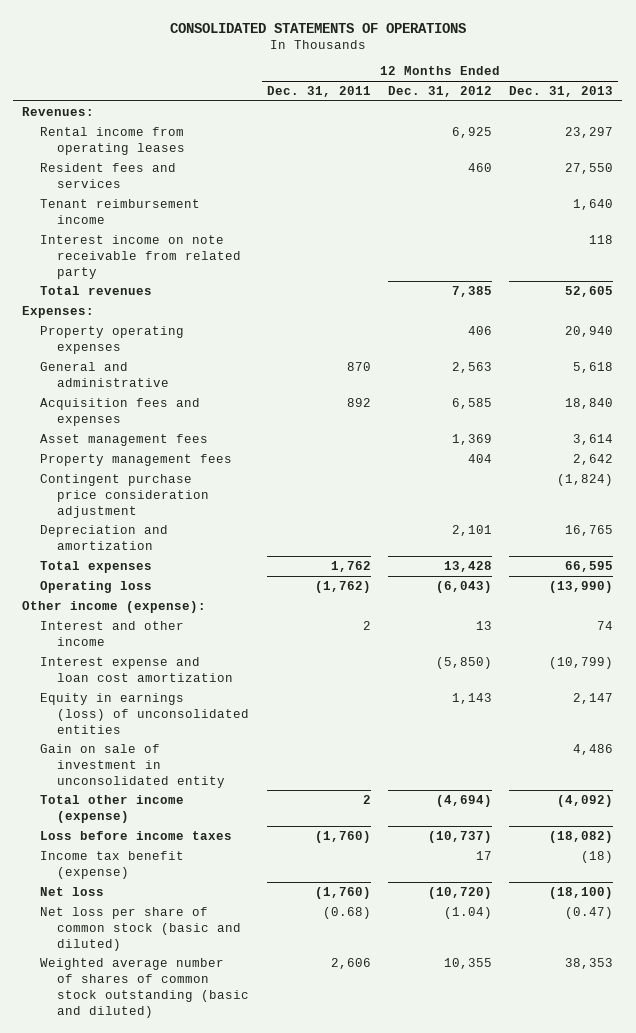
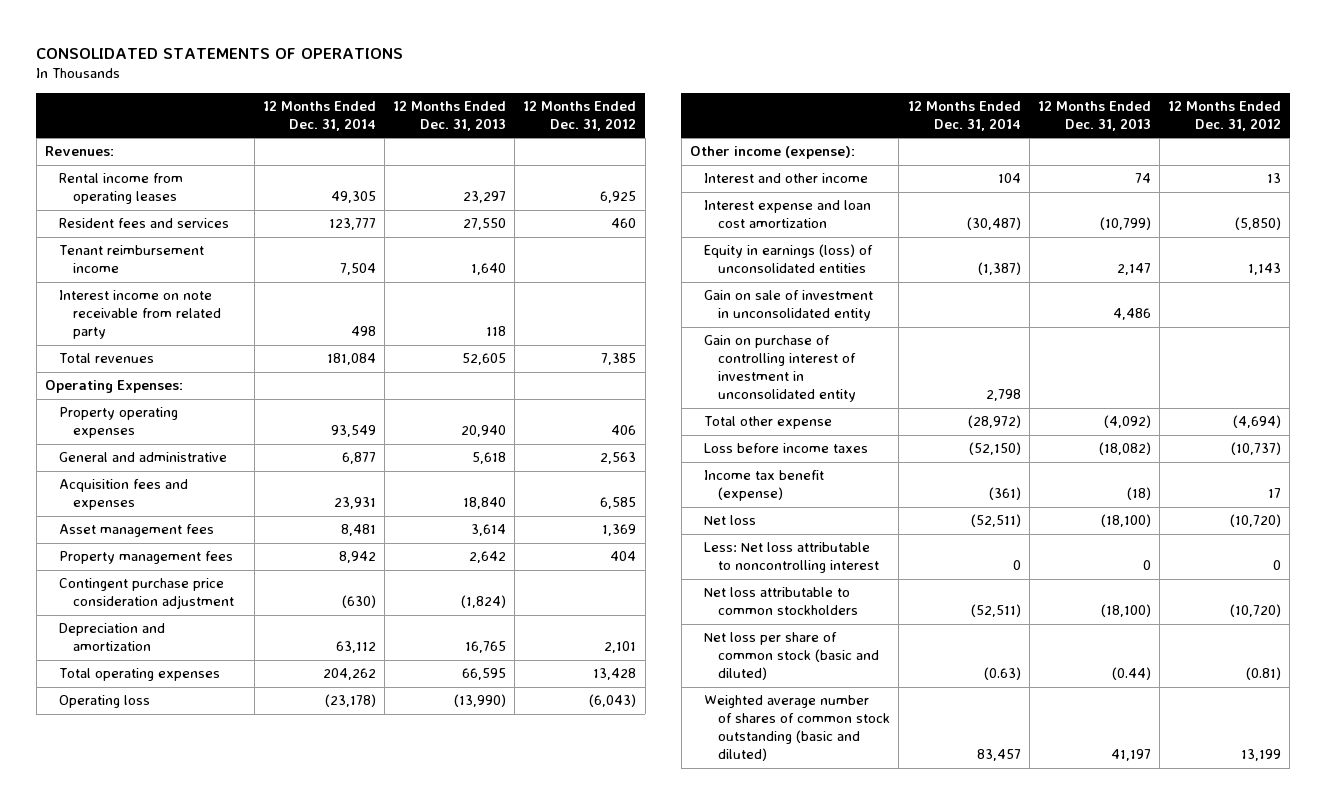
- | 12 Months Ended Dec. 31, 2011 | 12 Months Ended Dec. 31, 2012 | 12 Months Ended Dec. 31, 2013
+ | 12 Months Ended Dec. 31, 2014 | 12 Months Ended Dec. 31, 2013 | 12 Months Ended Dec. 31, 2012
- Expenses:
+ Operating Expenses:
- Total expenses | 1,762 | 13,428 | 66,595
+ Total operating expenses | 204,262 | 66,595 | 13,428
- Total other income (expense) | 2 | (4,694) | (4,092)
+ Gain on purchase of controlling interest of investment in unconsolidated entity | 2,798 | |
+ Total other expense | (28,972) | (4,092) | (4,694)
- Net loss per share of common stock (basic and diluted) | (0.68) | (1.04) | (0.47)
- Weighted average number of shares of common stock outstanding (basic and diluted) | 2,606 | 10,355 | 38,353
+ Less: Net loss attributable to noncontrolling interest | 0 | 0 | 0
+ Net loss attributable to common stockholders | (52,511) | (18,100) | (10,720)
+ Net loss per share of common stock (basic and diluted) | (0.63) | (0.44) | (0.81)
+ Weighted average number of shares of common stock outstanding (basic and diluted) | 83,457 | 41,197 | 13,199

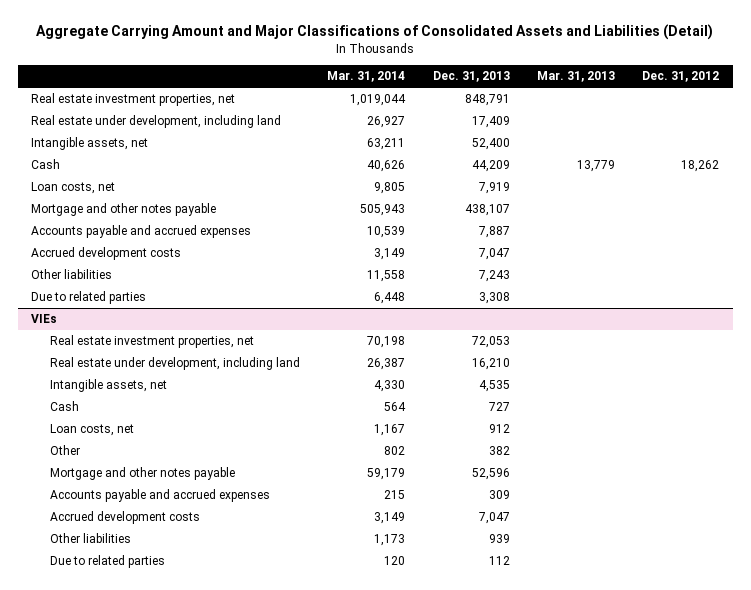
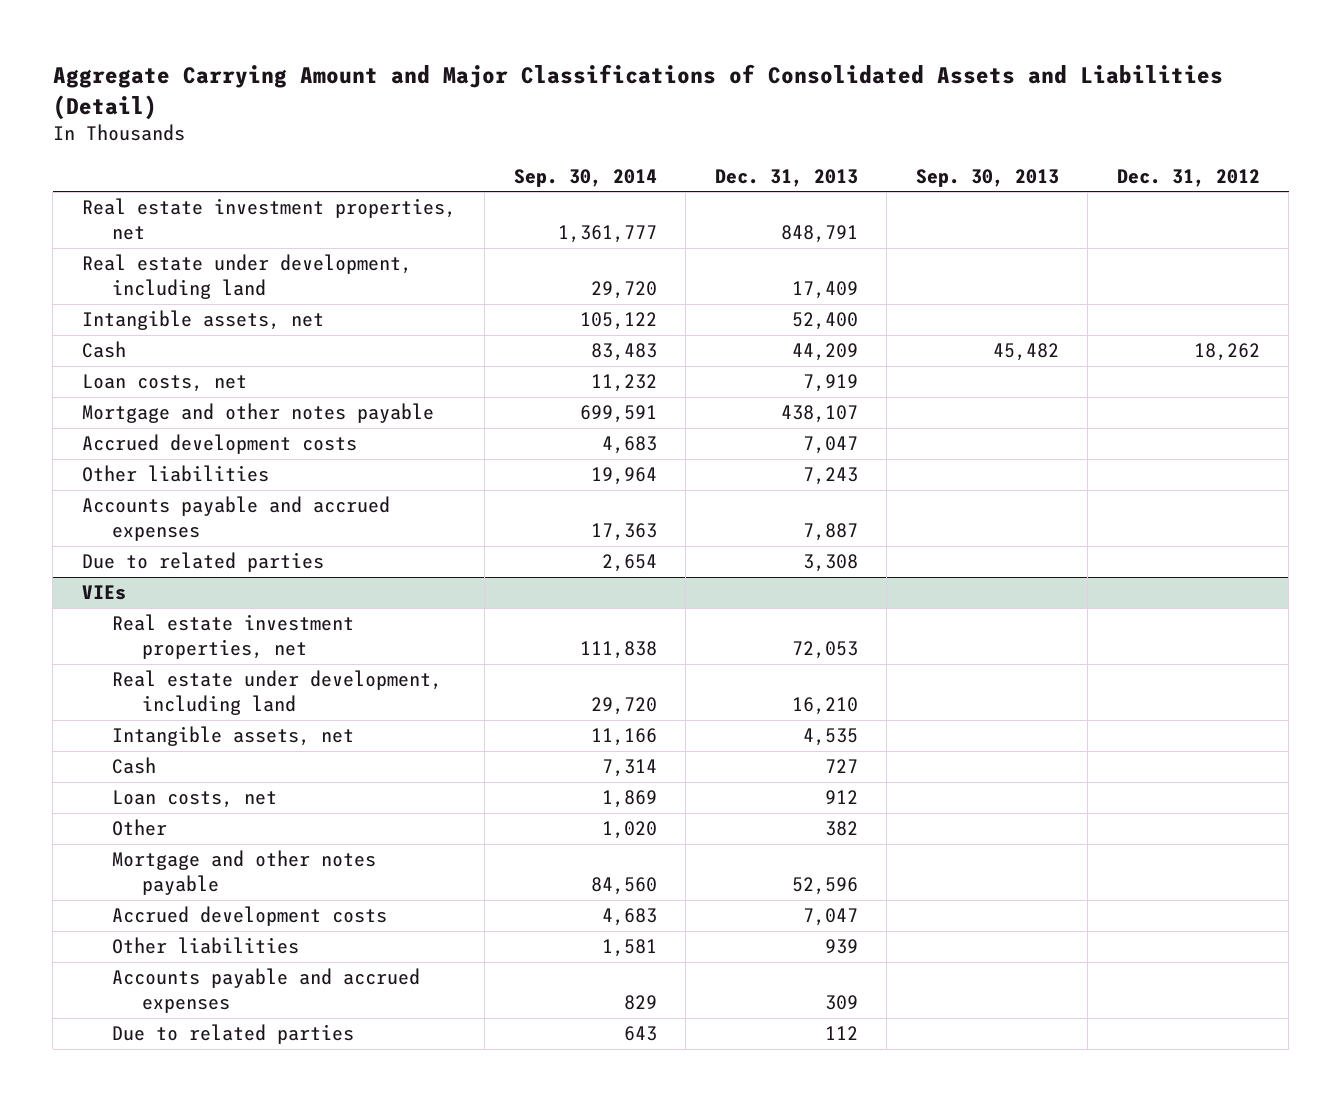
- | Mar. 31, 2014 | Dec. 31, 2013 | Mar. 31, 2013 | Dec. 31, 2012
+ | Sep. 30, 2014 | Dec. 31, 2013 | Sep. 30, 2013 | Dec. 31, 2012
moved down: Accounts payable and accrued expenses | 17,363 | 7,887 | |
@ VIEs
moved down: Accounts payable and accrued expenses | 829 | 309 | |

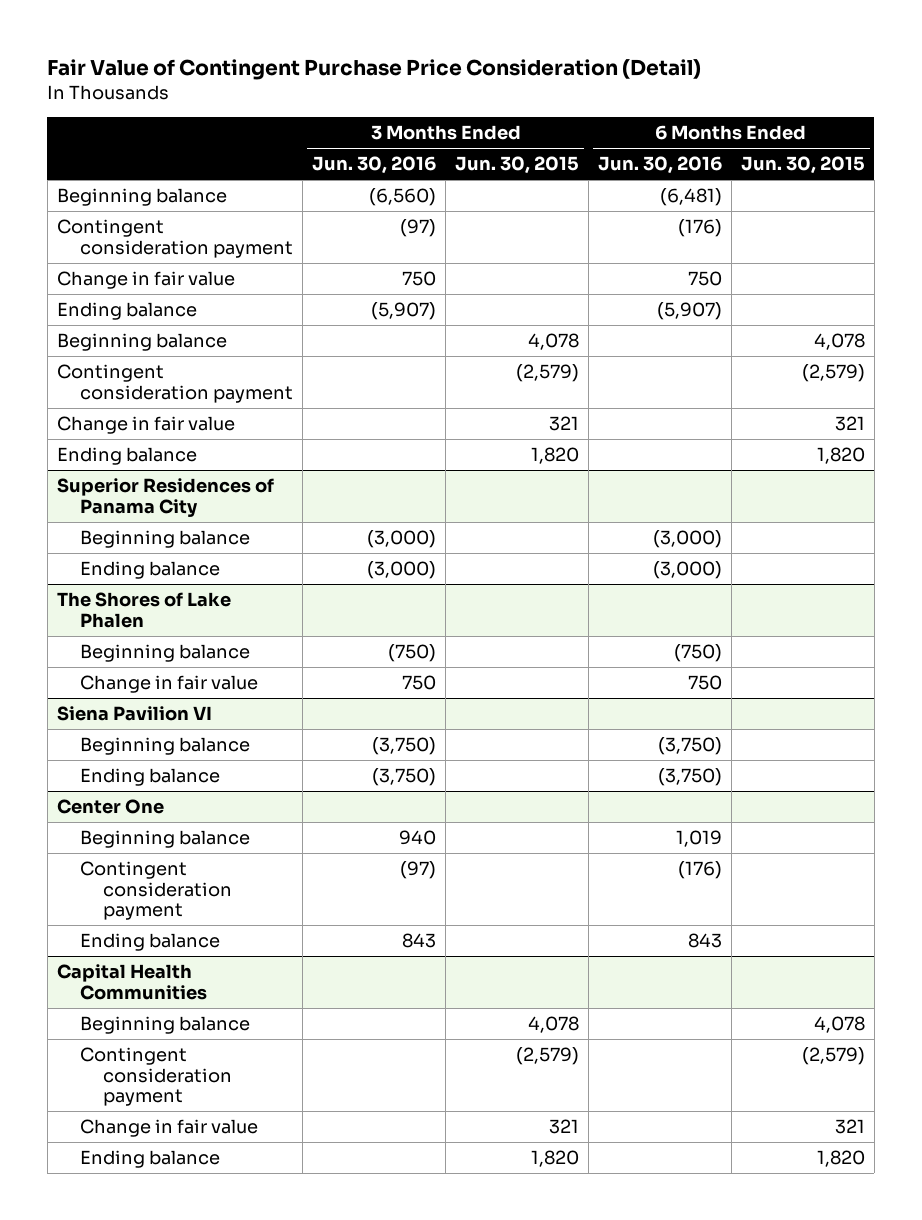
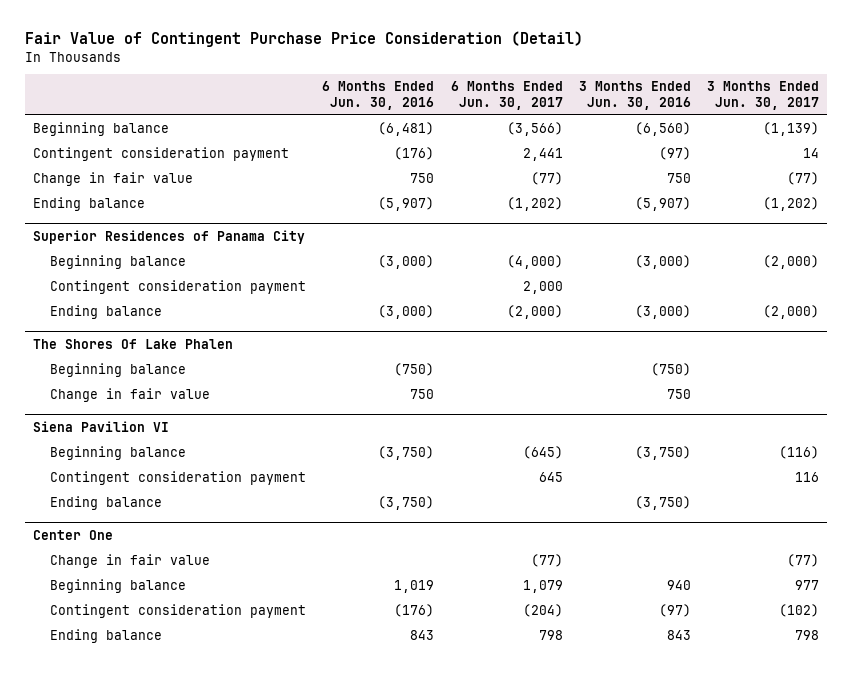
- | 3 Months Ended Jun. 30, 2016 | 3 Months Ended Jun. 30, 2015 | 6 Months Ended Jun. 30, 2016 | 6 Months Ended Jun. 30, 2015
+ | 6 Months Ended Jun. 30, 2016 | 6 Months Ended Jun. 30, 2017 | 3 Months Ended Jun. 30, 2016 | 3 Months Ended Jun. 30, 2017
- Beginning balance | | 4,078 | | 4,078
- Contingent consideration payment | | (2,579) | | (2,579)
- Change in fair value | | 321 | | 321
- Ending balance | | 1,820 | | 1,820
@ Superior Residences of Panama City
+ Contingent consideration payment | | 2,000 | |
- The Shores of Lake Phalen
+ The Shores Of Lake Phalen
@ Siena Pavilion VI
+ Contingent consideration payment | | 645 | | 116
@ Center One
+ Change in fair value | | (77) | | (77)
- Capital Health Communities
- Beginning balance | | 4,078 | | 4,078
- Contingent consideration payment | | (2,579) | | (2,579)
- Change in fair value | | 321 | | 321
- Ending balance | | 1,820 | | 1,820

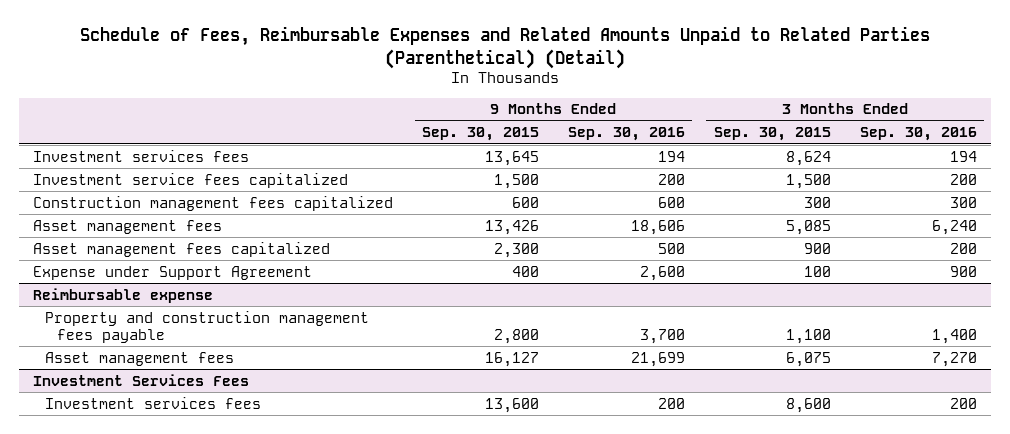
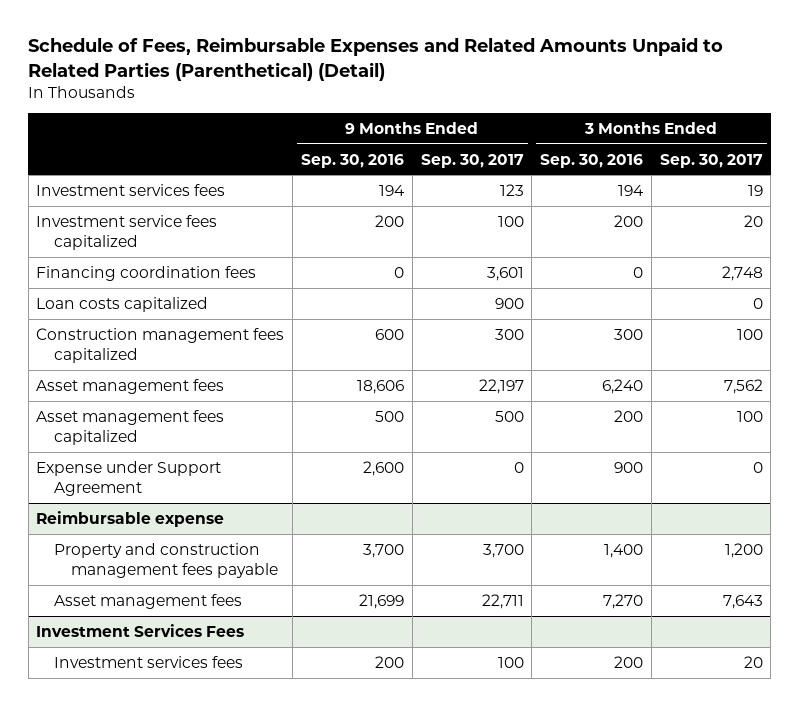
- | 9 Months Ended Sep. 30, 2015 | 9 Months Ended Sep. 30, 2016 | 3 Months Ended Sep. 30, 2015 | 3 Months Ended Sep. 30, 2016
+ | 9 Months Ended Sep. 30, 2016 | 9 Months Ended Sep. 30, 2017 | 3 Months Ended Sep. 30, 2016 | 3 Months Ended Sep. 30, 2017
+ Financing coordination fees | 0 | 3,601 | 0 | 2,748
+ Loan costs capitalized | | 900 | | 0

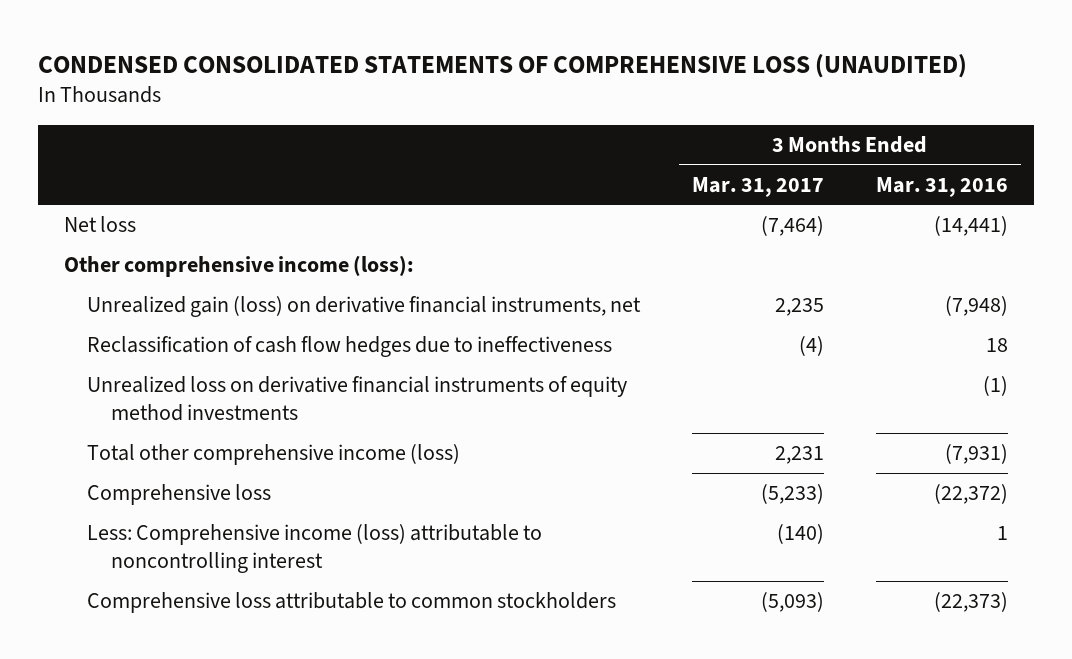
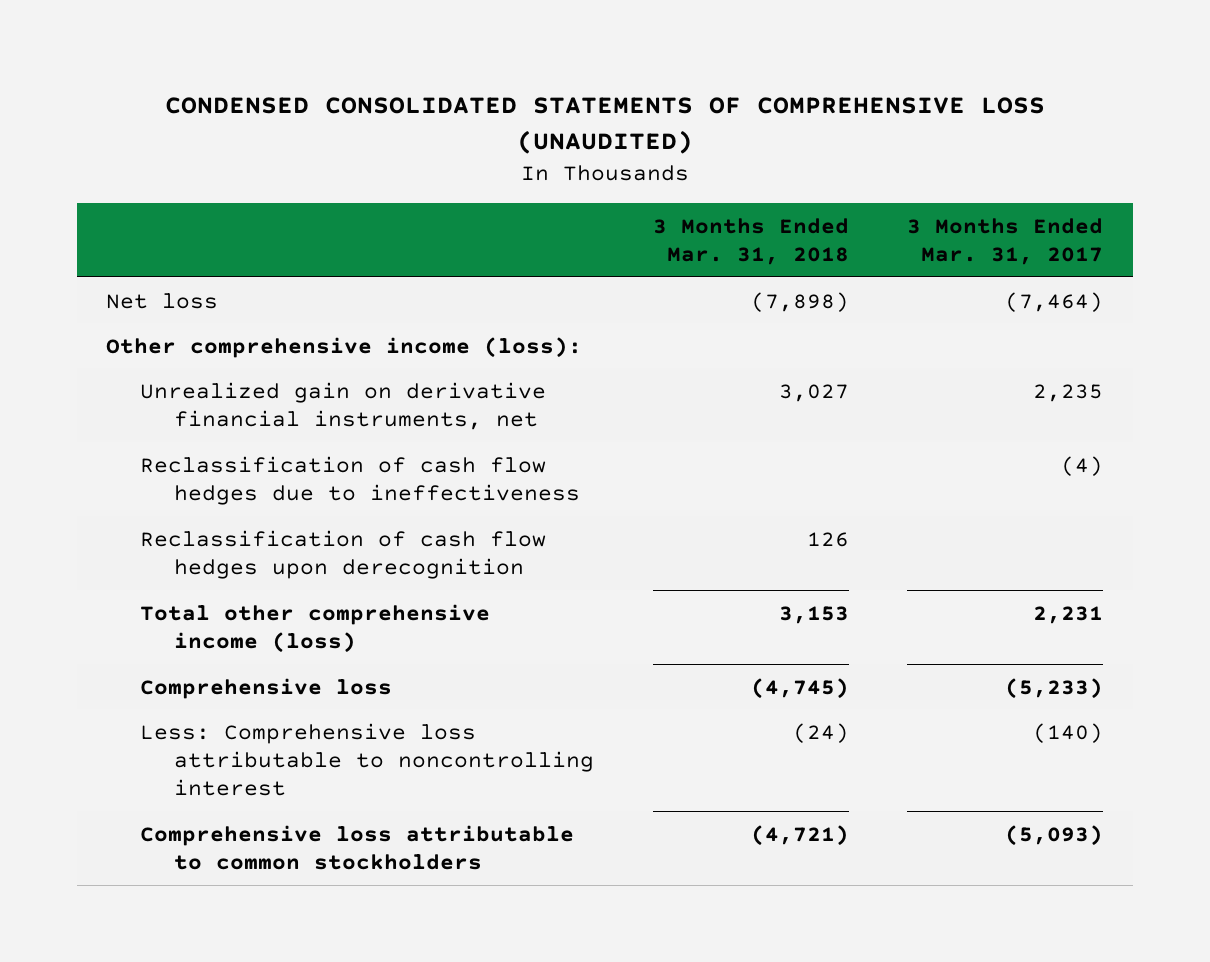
- | 3 Months Ended Mar. 31, 2017 | 3 Months Ended Mar. 31, 2016
+ | 3 Months Ended Mar. 31, 2018 | 3 Months Ended Mar. 31, 2017
- Unrealized gain (loss) on derivative financial instruments, net | 2,235 | (7,948)
+ Unrealized gain on derivative financial instruments, net | 3,027 | 2,235
- Unrealized loss on derivative financial instruments of equity method investments | | (1)
+ Reclassification of cash flow hedges upon derecognition | 126 |
- Less: Comprehensive income (loss) attributable to noncontrolling interest | (140) | 1
+ Less: Comprehensive loss attributable to noncontrolling interest | (24) | (140)

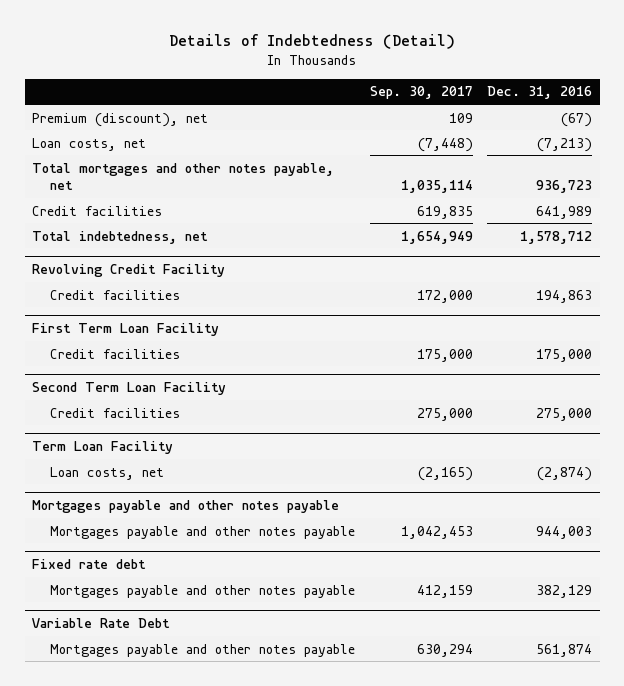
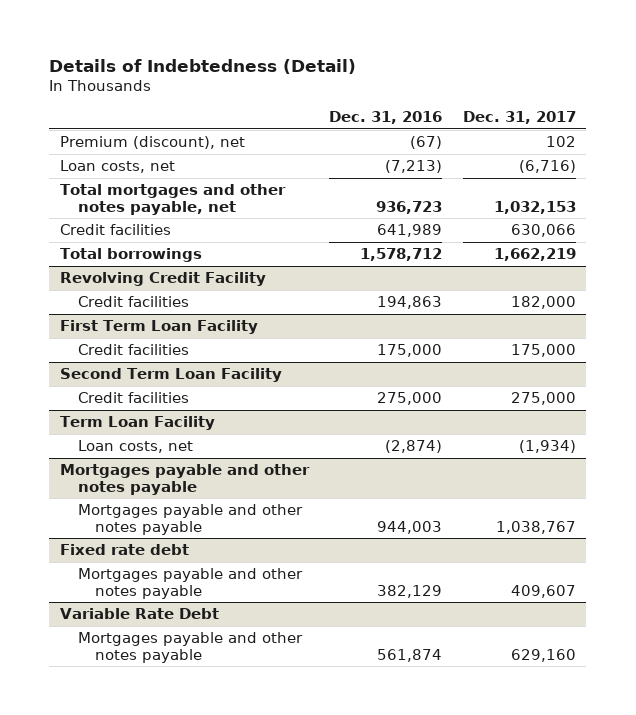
- | Sep. 30, 2017 | Dec. 31, 2016
+ | Dec. 31, 2016 | Dec. 31, 2017
- Total indebtedness, net | 1,654,949 | 1,578,712
+ Total borrowings | 1,578,712 | 1,662,219

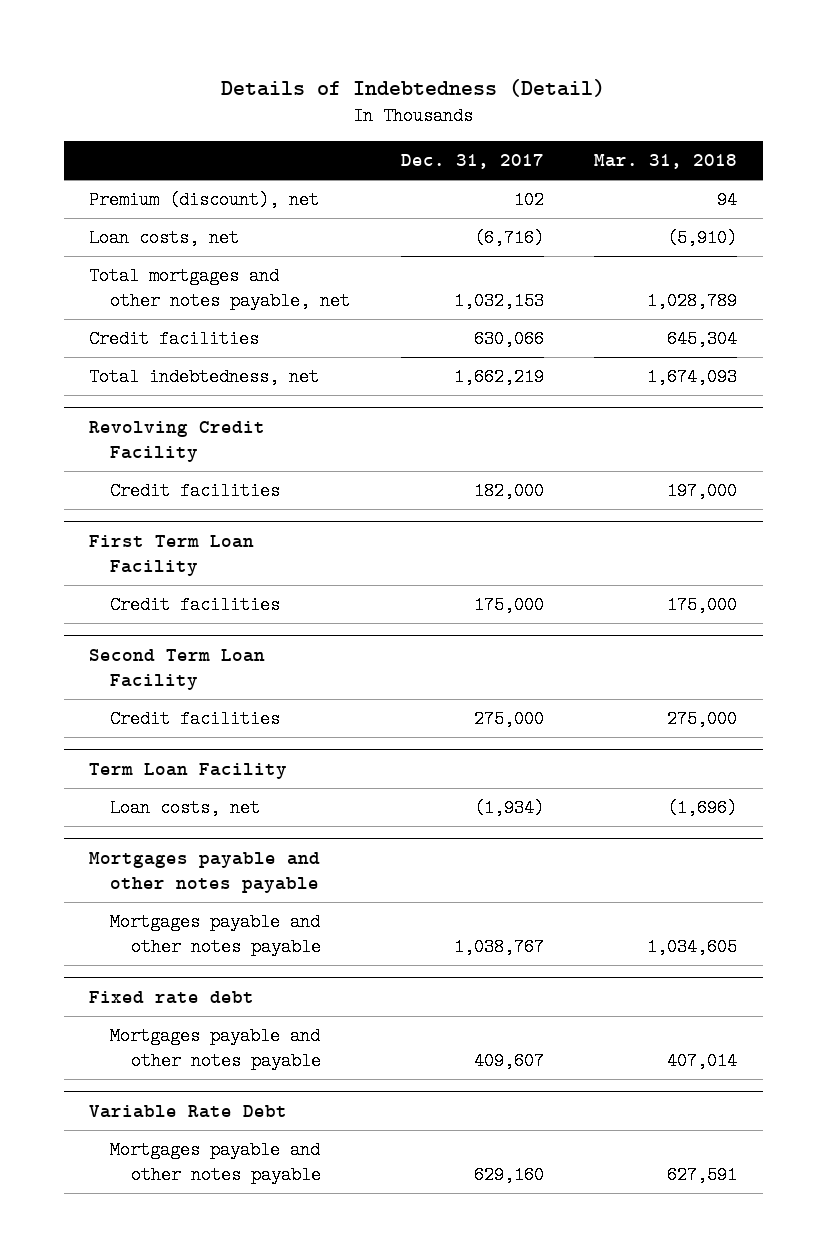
- | Dec. 31, 2016 | Dec. 31, 2017
+ | Dec. 31, 2017 | Mar. 31, 2018
- Total borrowings | 1,578,712 | 1,662,219
+ Total indebtedness, net | 1,662,219 | 1,674,093

